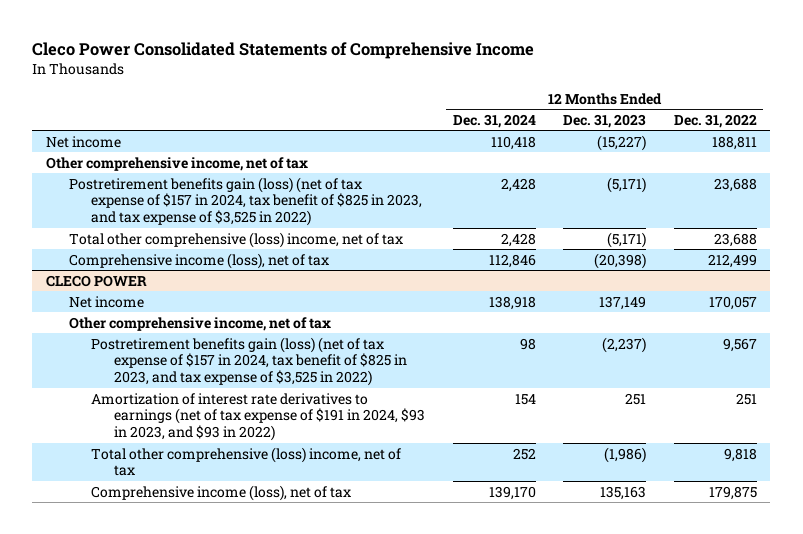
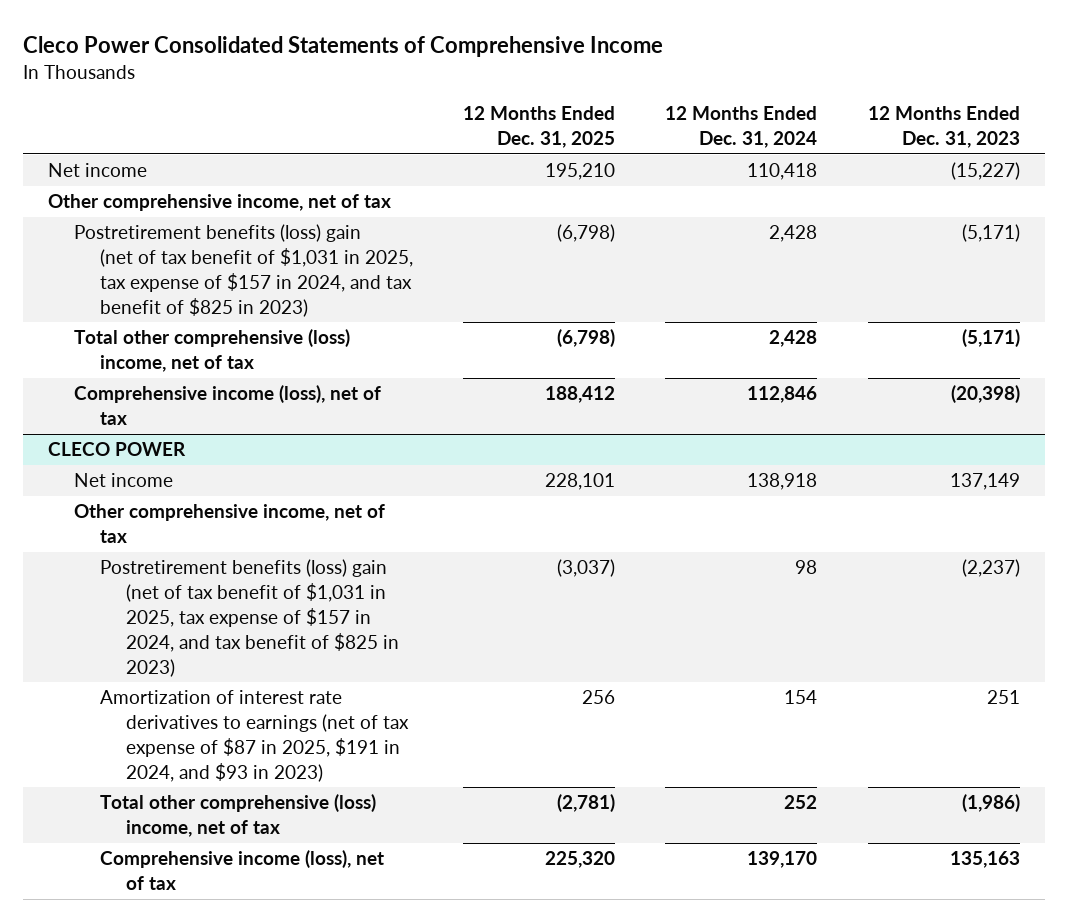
- | 12 Months Ended Dec. 31, 2024 | 12 Months Ended Dec. 31, 2023 | 12 Months Ended Dec. 31, 2022
+ | 12 Months Ended Dec. 31, 2025 | 12 Months Ended Dec. 31, 2024 | 12 Months Ended Dec. 31, 2023
- Postretirement benefits gain (loss) (net of tax expense of $157 in 2024, tax benefit of $825 in 2023, and tax expense of $3,525 in 2022) | 2,428 | (5,171) | 23,688
+ Postretirement benefits (loss) gain (net of tax benefit of $1,031 in 2025, tax expense of $157 in 2024, and tax benefit of $825 in 2023) | (6,798) | 2,428 | (5,171)
@ CLECO POWER
- Postretirement benefits gain (loss) (net of tax expense of $157 in 2024, tax benefit of $825 in 2023, and tax expense of $3,525 in 2022) | 98 | (2,237) | 9,567
- Amortization of interest rate derivatives to earnings (net of tax expense of $191 in 2024, $93 in 2023, and $93 in 2022) | 154 | 251 | 251
+ Postretirement benefits (loss) gain (net of tax benefit of $1,031 in 2025, tax expense of $157 in 2024, and tax benefit of $825 in 2023) | (3,037) | 98 | (2,237)
+ Amortization of interest rate derivatives to earnings (net of tax expense of $87 in 2025, $191 in 2024, and $93 in 2023) | 256 | 154 | 251

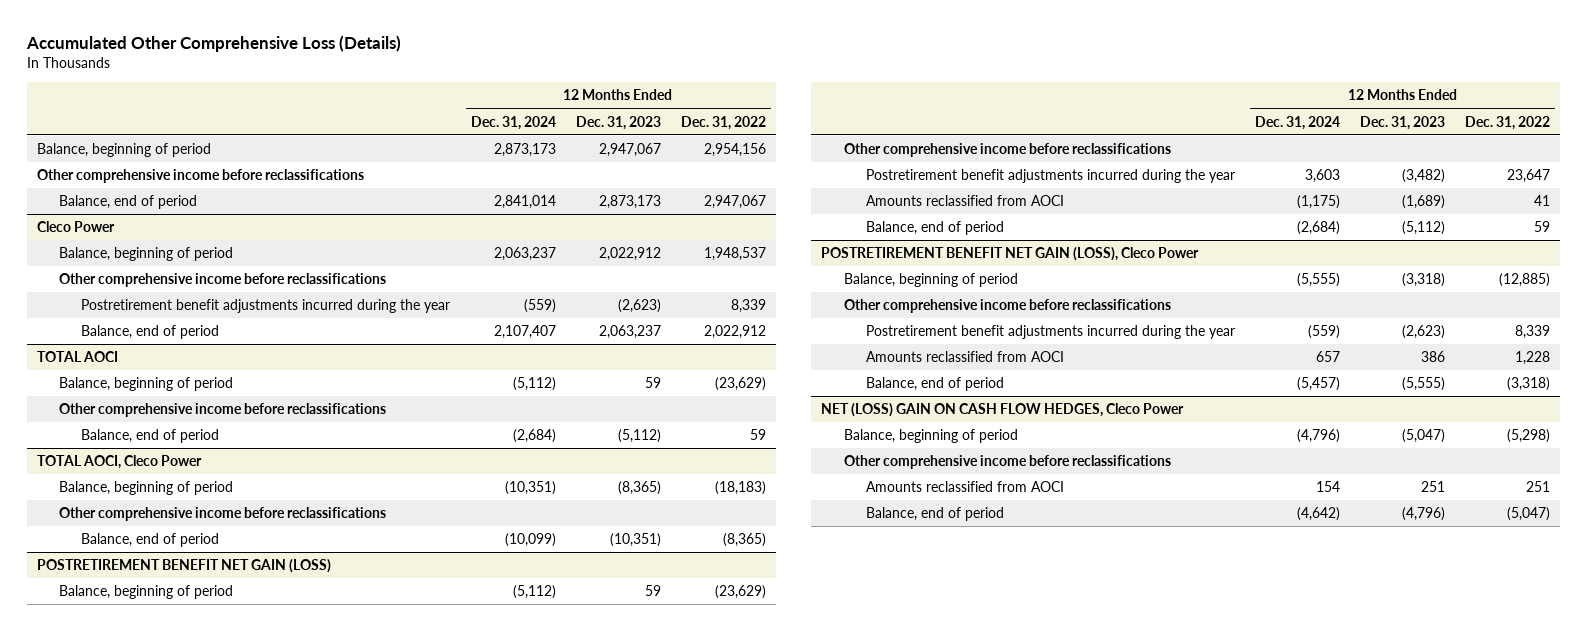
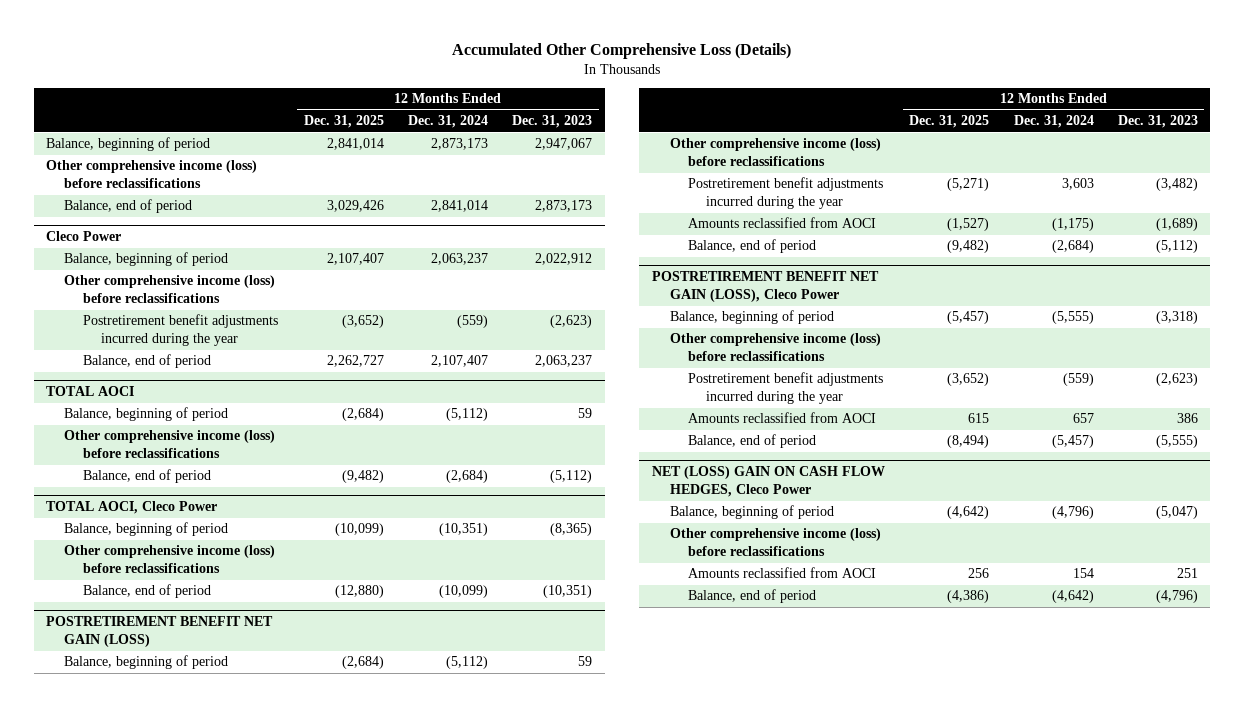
- | 12 Months Ended Dec. 31, 2024 | 12 Months Ended Dec. 31, 2023 | 12 Months Ended Dec. 31, 2022
+ | 12 Months Ended Dec. 31, 2025 | 12 Months Ended Dec. 31, 2024 | 12 Months Ended Dec. 31, 2023
- Other comprehensive income before reclassifications
+ Other comprehensive income (loss) before reclassifications
@ Cleco Power
- Other comprehensive income before reclassifications
+ Other comprehensive income (loss) before reclassifications
@ TOTAL AOCI
- Other comprehensive income before reclassifications
+ Other comprehensive income (loss) before reclassifications
@ TOTAL AOCI, Cleco Power
- Other comprehensive income before reclassifications
+ Other comprehensive income (loss) before reclassifications
@ POSTRETIREMENT BENEFIT NET GAIN (LOSS)
- Other comprehensive income before reclassifications
+ Other comprehensive income (loss) before reclassifications
@ POSTRETIREMENT BENEFIT NET GAIN (LOSS), Cleco Power
- Other comprehensive income before reclassifications
+ Other comprehensive income (loss) before reclassifications
@ NET (LOSS) GAIN ON CASH FLOW HEDGES, Cleco Power
- Other comprehensive income before reclassifications
+ Other comprehensive income (loss) before reclassifications

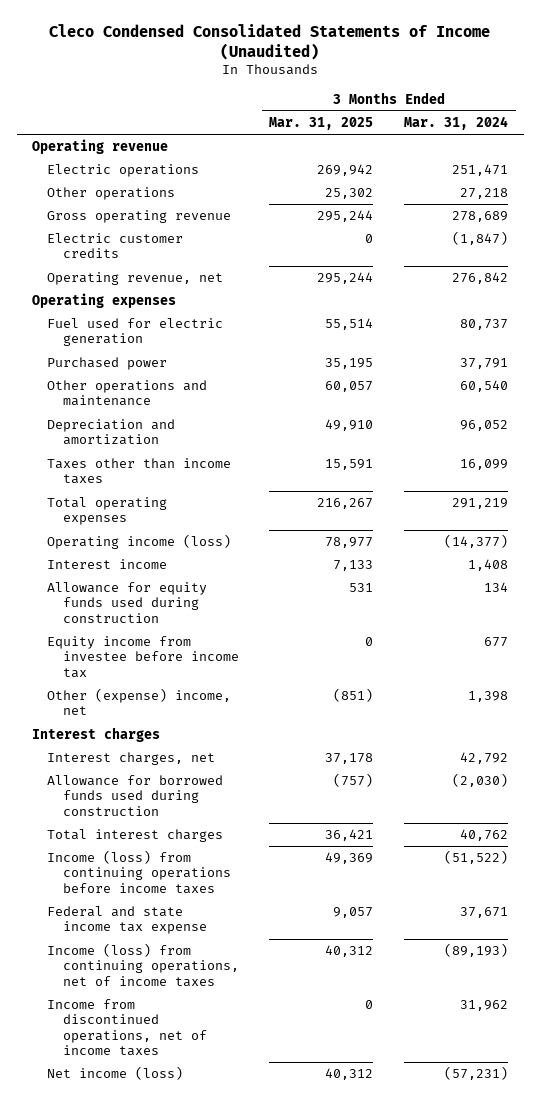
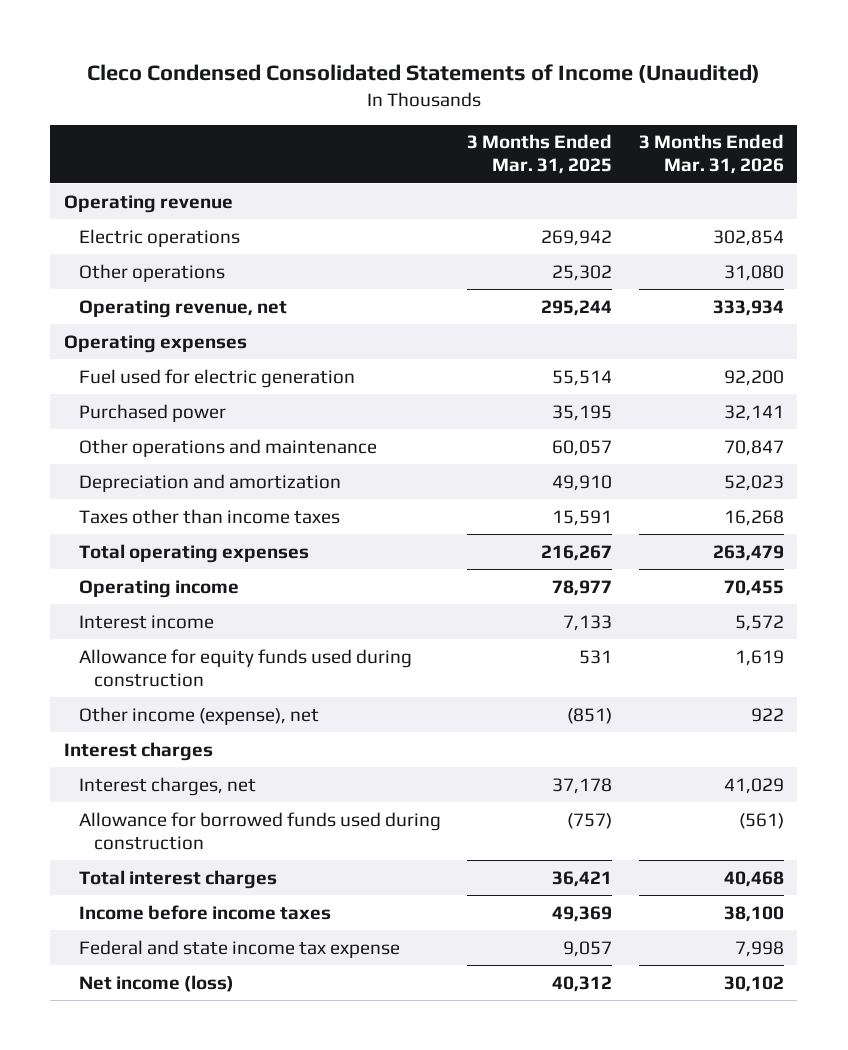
- | 3 Months Ended Mar. 31, 2025 | 3 Months Ended Mar. 31, 2024
+ | 3 Months Ended Mar. 31, 2025 | 3 Months Ended Mar. 31, 2026
- Gross operating revenue | 295,244 | 278,689
- Electric customer credits | 0 | (1,847)
- Operating income (loss) | 78,977 | (14,377)
+ Operating income | 78,977 | 70,455
- Equity income from investee before income tax | 0 | 677
- Other (expense) income, net | (851) | 1,398
+ Other income (expense), net | (851) | 922
- Income (loss) from continuing operations before income taxes | 49,369 | (51,522)
+ Income before income taxes | 49,369 | 38,100
- Income (loss) from continuing operations, net of income taxes | 40,312 | (89,193)
- Income from discontinued operations, net of income taxes | 0 | 31,962

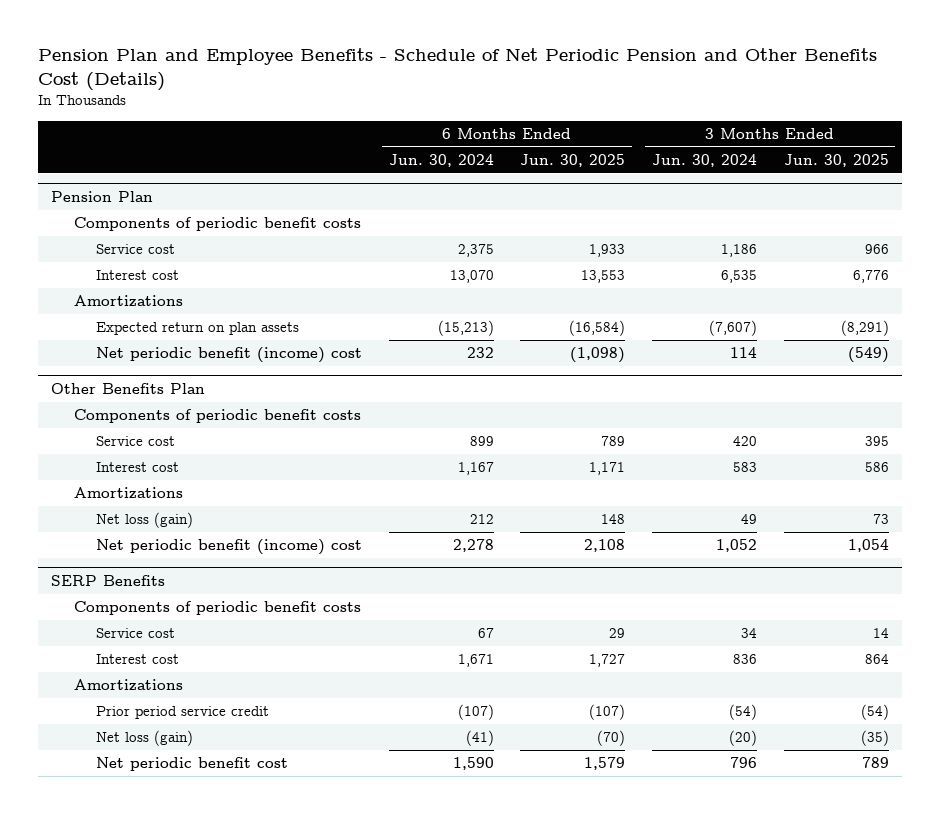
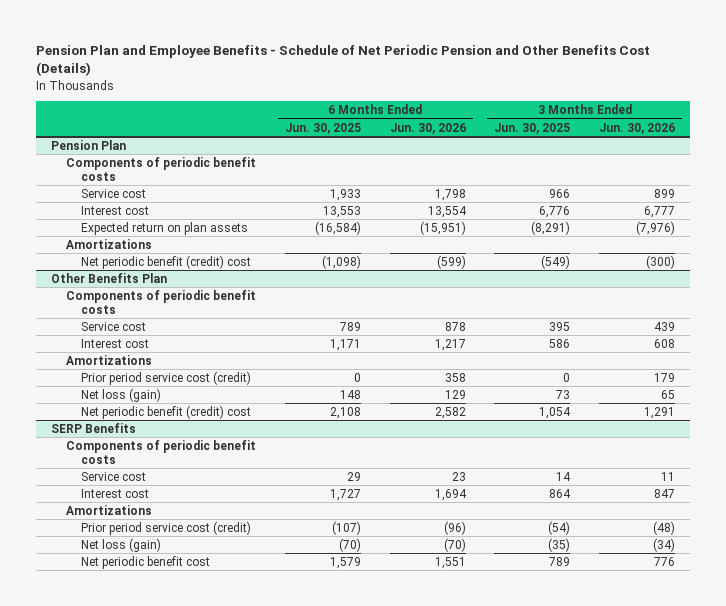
- | 6 Months Ended Jun. 30, 2024 | 6 Months Ended Jun. 30, 2025 | 3 Months Ended Jun. 30, 2024 | 3 Months Ended Jun. 30, 2025
+ | 6 Months Ended Jun. 30, 2025 | 6 Months Ended Jun. 30, 2026 | 3 Months Ended Jun. 30, 2025 | 3 Months Ended Jun. 30, 2026
@ Pension Plan
- Net periodic benefit (income) cost | 232 | (1,098) | 114 | (549)
moved down: Amortizations
+ Net periodic benefit (credit) cost | (1,098) | (599) | (549) | (300)
@ Other Benefits Plan
+ Prior period service cost (credit) | 0 | 358 | 0 | 179
- Net periodic benefit (income) cost | 2,278 | 2,108 | 1,052 | 1,054
+ Net periodic benefit (credit) cost | 2,108 | 2,582 | 1,054 | 1,291
@ SERP Benefits
- Prior period service credit | (107) | (107) | (54) | (54)
+ Prior period service cost (credit) | (107) | (96) | (54) | (48)

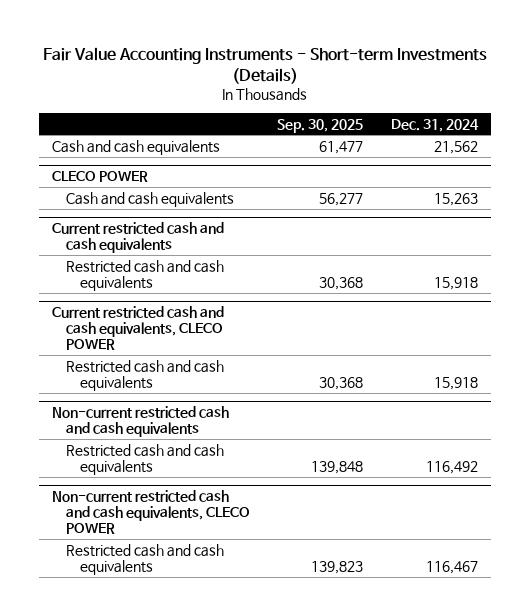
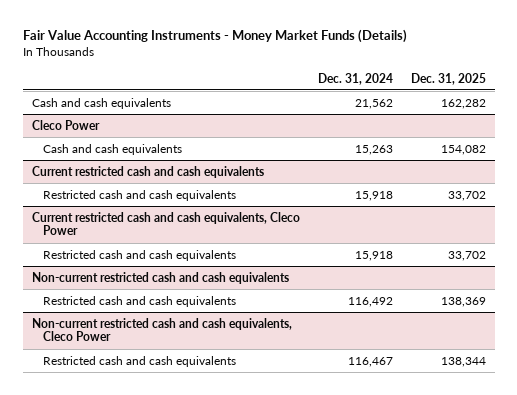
- Fair Value Accounting Instruments - Short-term Investments (Details)
+ Fair Value Accounting Instruments - Money Market Funds (Details)
- | Sep. 30, 2025 | Dec. 31, 2024
+ | Dec. 31, 2024 | Dec. 31, 2025
- CLECO POWER
+ Cleco Power
- Current restricted cash and cash equivalents, CLECO POWER
+ Current restricted cash and cash equivalents, Cleco Power
- Non-current restricted cash and cash equivalents, CLECO POWER
+ Non-current restricted cash and cash equivalents, Cleco Power

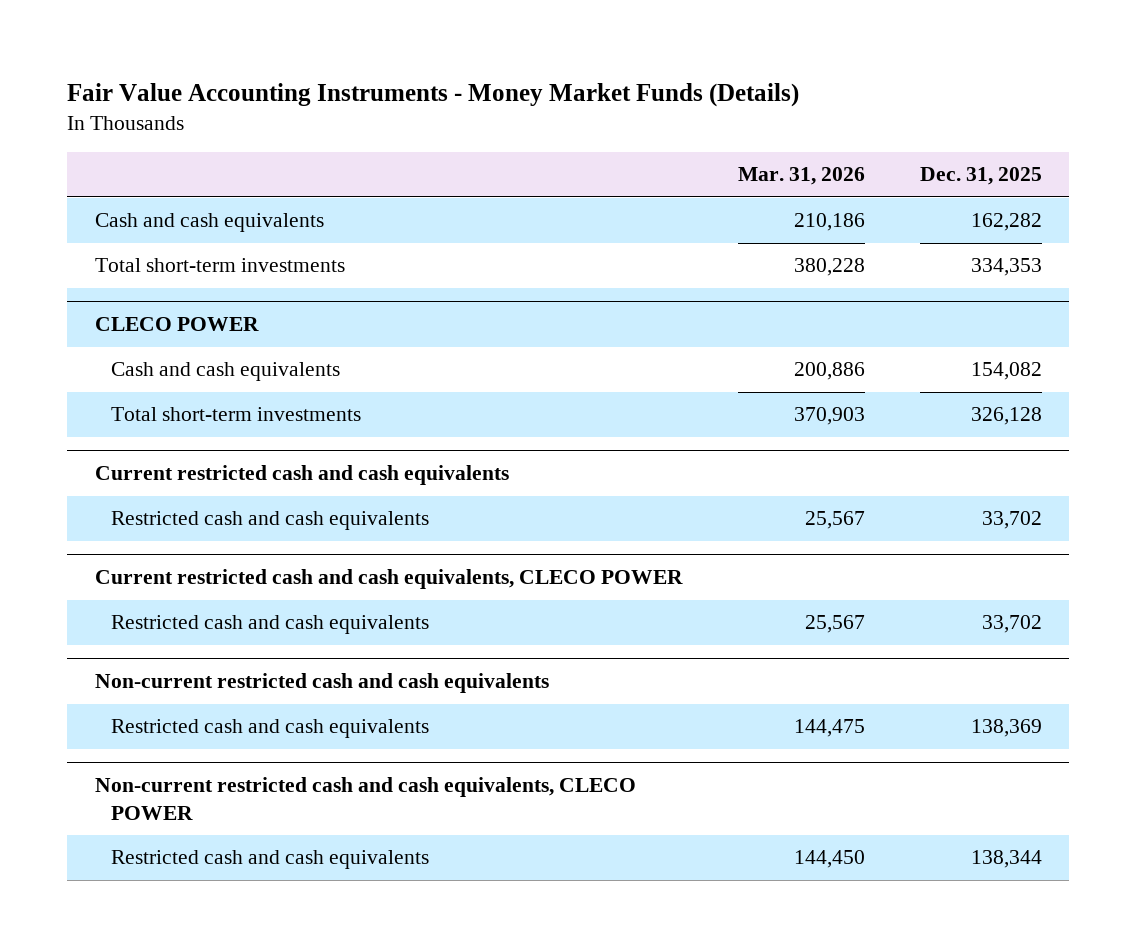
- | Dec. 31, 2024 | Dec. 31, 2025
+ | Mar. 31, 2026 | Dec. 31, 2025
- Cleco Power
+ Total short-term investments | 380,228 | 334,353
+ CLECO POWER
+ Total short-term investments | 370,903 | 326,128
- Current restricted cash and cash equivalents, Cleco Power
+ Current restricted cash and cash equivalents, CLECO POWER
- Non-current restricted cash and cash equivalents, Cleco Power
+ Non-current restricted cash and cash equivalents, CLECO POWER

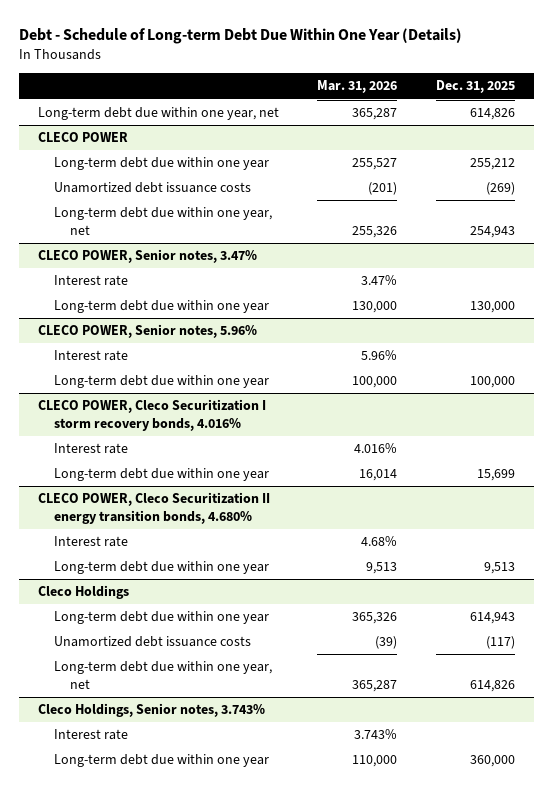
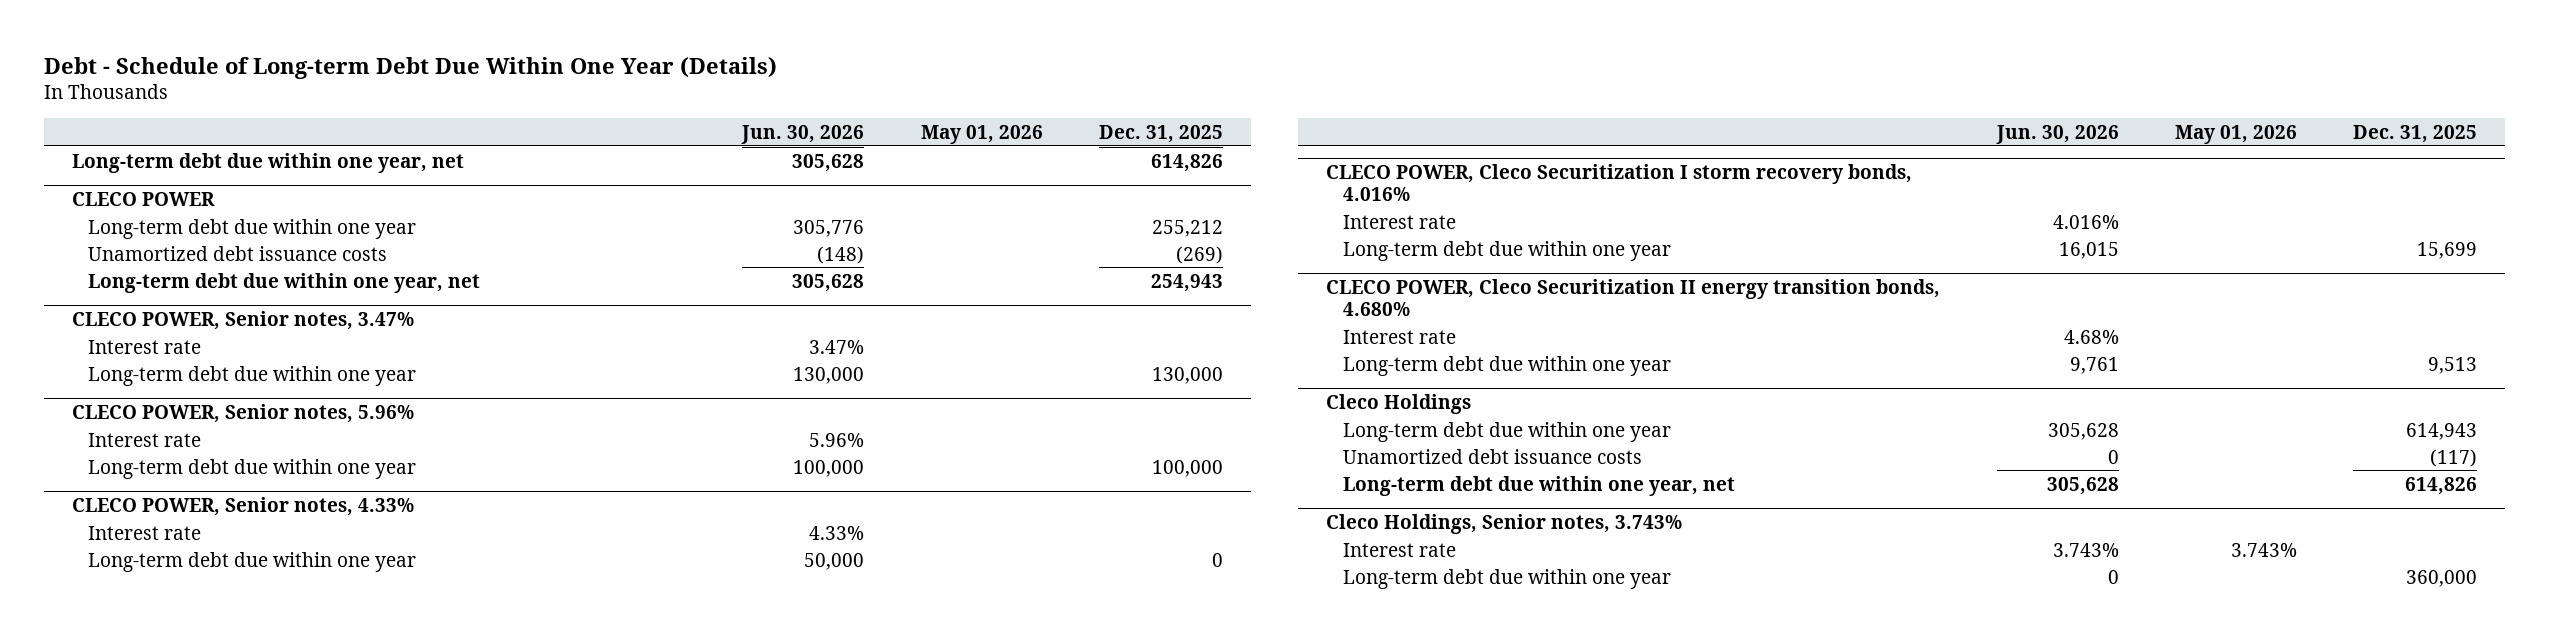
- | Mar. 31, 2026 | Dec. 31, 2025
+ | Jun. 30, 2026 | May 01, 2026 | Dec. 31, 2025
+ CLECO POWER, Senior notes, 4.33%
+ Interest rate | 4.33% | |
+ Long-term debt due within one year | 50,000 | | 0

